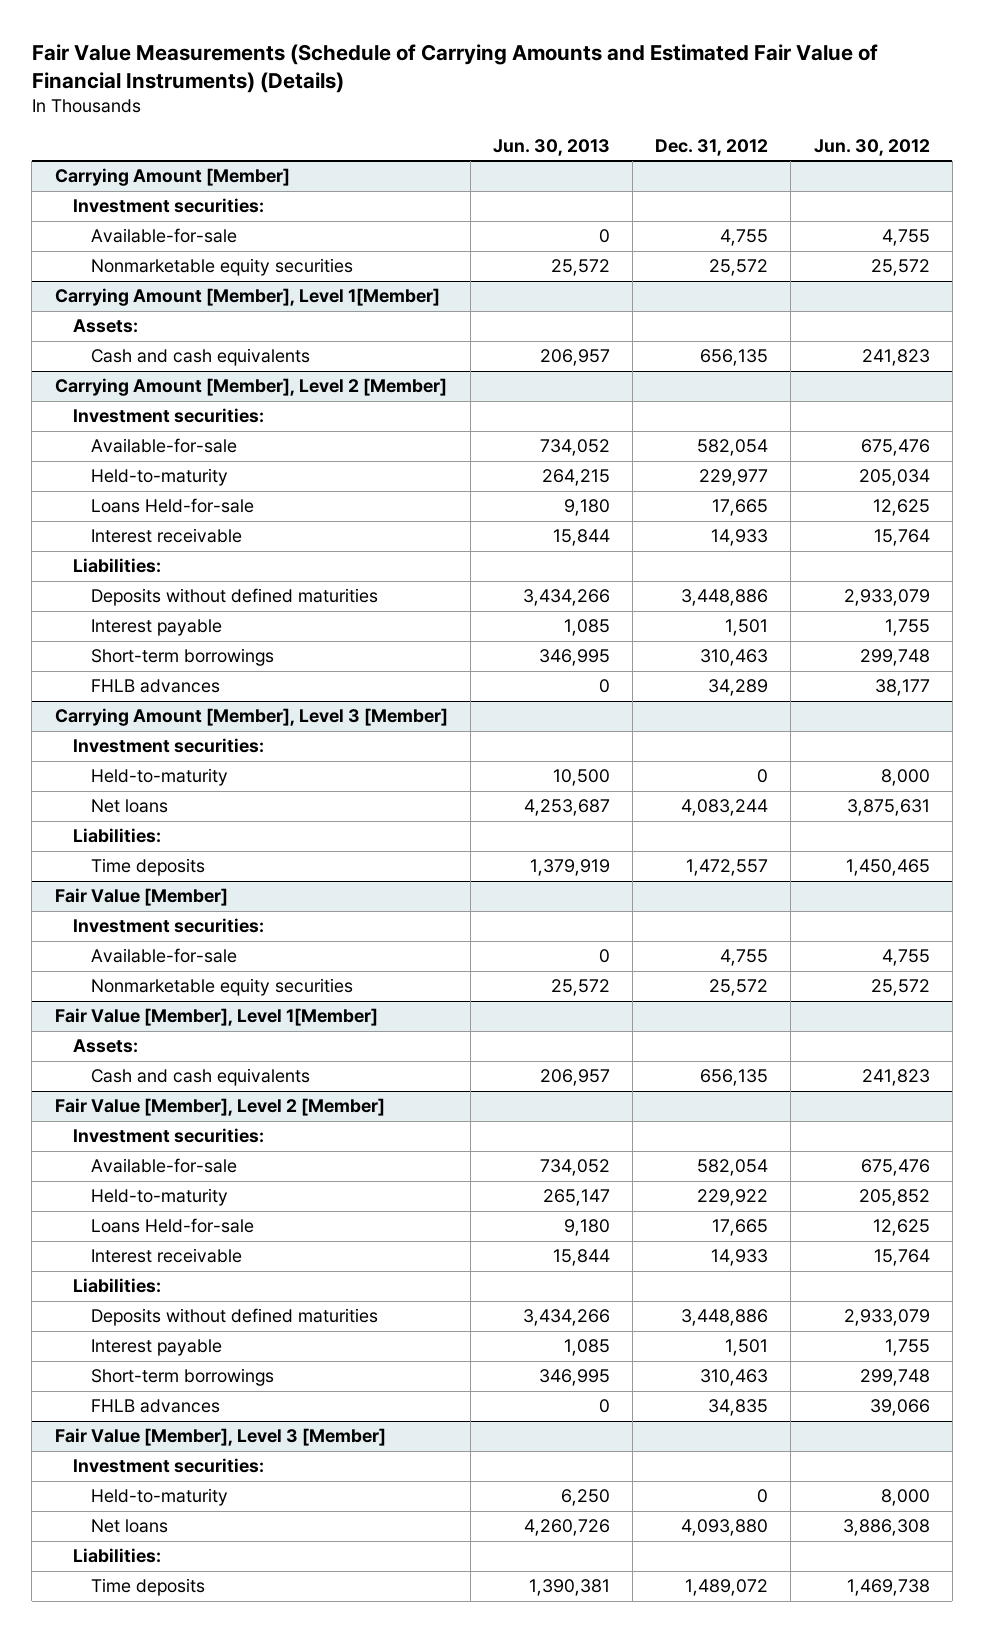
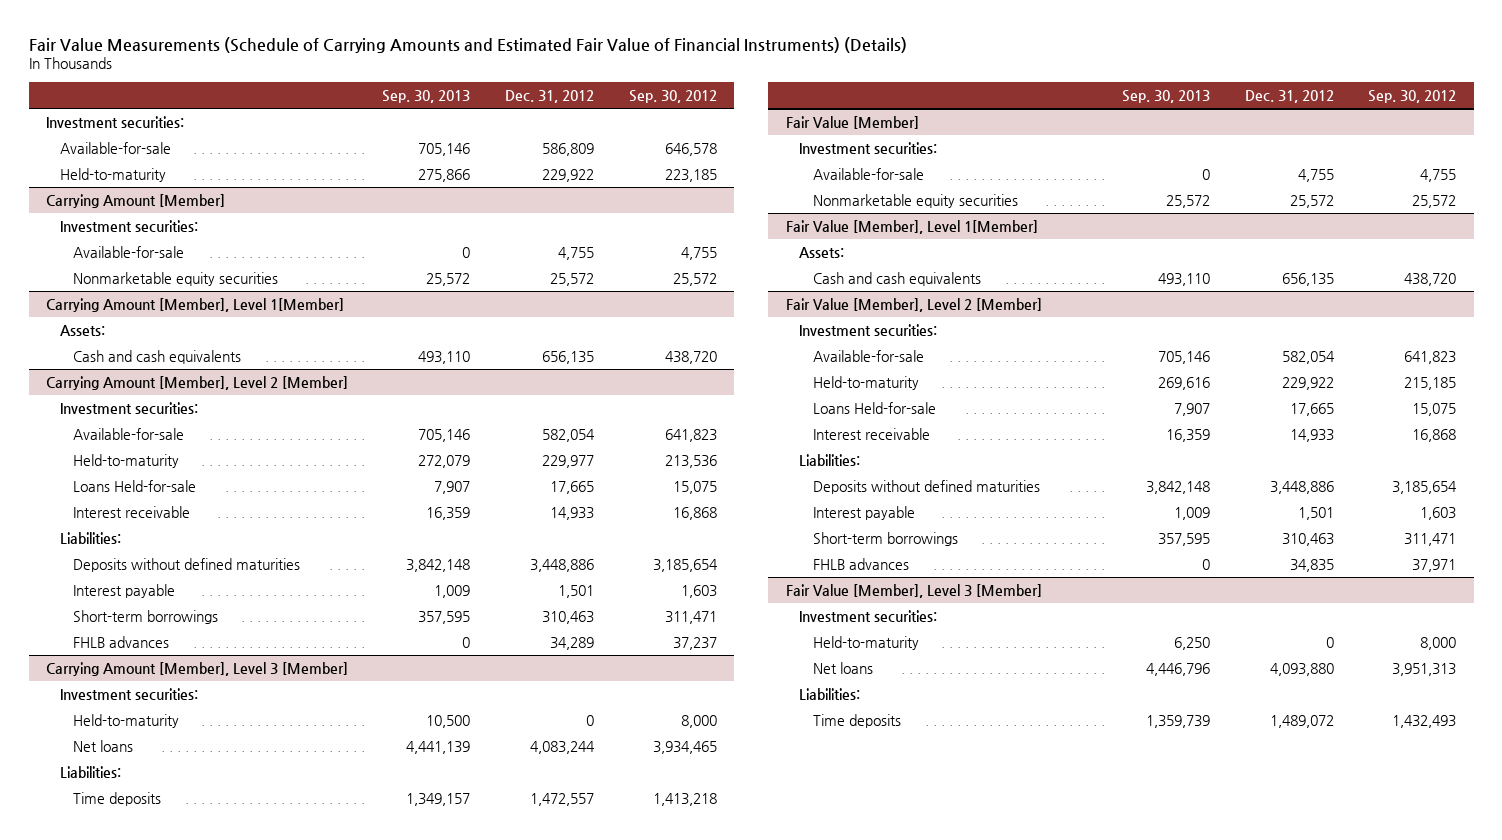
- | Jun. 30, 2013 | Dec. 31, 2012 | Jun. 30, 2012
+ | Sep. 30, 2013 | Dec. 31, 2012 | Sep. 30, 2012
+ Investment securities:
+ Available-for-sale | 705,146 | 586,809 | 646,578
+ Held-to-maturity | 275,866 | 229,922 | 223,185

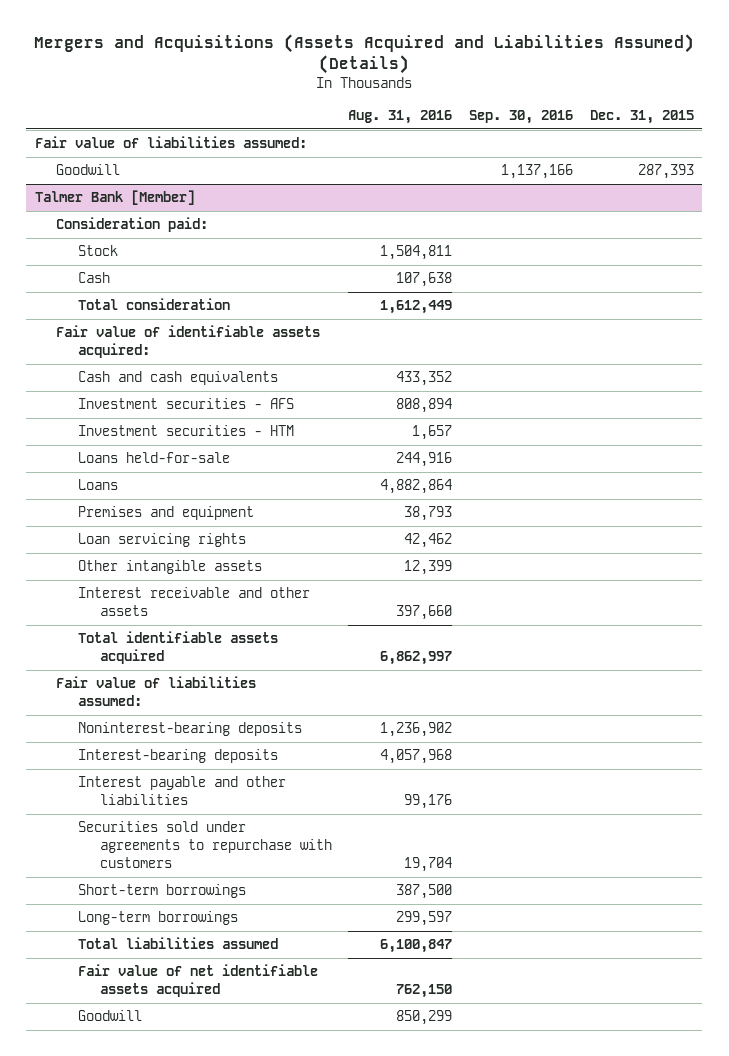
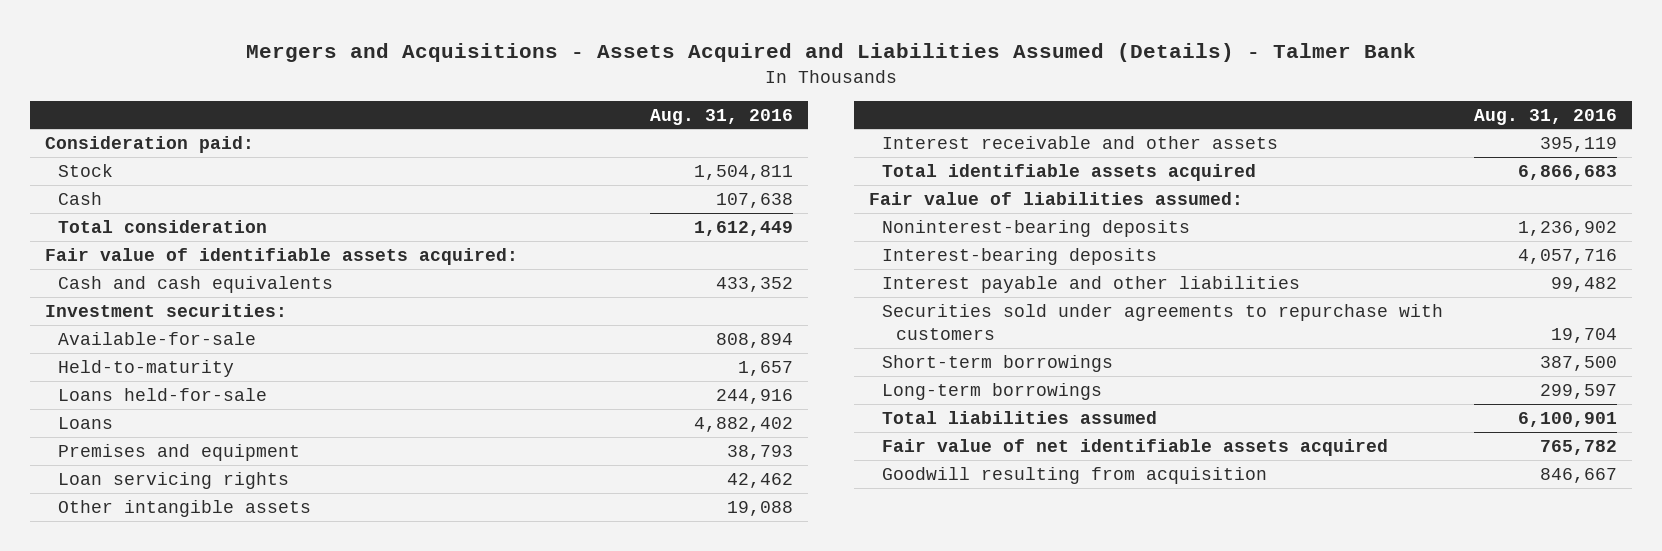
- Mergers and Acquisitions (Assets Acquired and Liabilities Assumed) (Details)
+ Mergers and Acquisitions - Assets Acquired and Liabilities Assumed (Details) - Talmer Bank
- | Aug. 31, 2016 | Sep. 30, 2016 | Dec. 31, 2015
+ | Aug. 31, 2016
- Fair value of liabilities assumed:
- Goodwill | | 1,137,166 | 287,393
- Talmer Bank [Member]
- Investment securities - AFS | 808,894 | |
- Investment securities - HTM | 1,657 | |
+ Investment securities:
+ Available-for-sale | 808,894
+ Held-to-maturity | 1,657
- Loans | 4,882,864 | |
+ Loans | 4,882,402
- Other intangible assets | 12,399 | |
- Interest receivable and other assets | 397,660 | |
- Total identifiable assets acquired | 6,862,997 | |
+ Other intangible assets | 19,088
+ Interest receivable and other assets | 395,119
+ Total identifiable assets acquired | 6,866,683
- Interest-bearing deposits | 4,057,968 | |
- Interest payable and other liabilities | 99,176 | |
+ Interest-bearing deposits | 4,057,716
+ Interest payable and other liabilities | 99,482
- Total liabilities assumed | 6,100,847 | |
- Fair value of net identifiable assets acquired | 762,150 | |
- Goodwill | 850,299 | |
+ Total liabilities assumed | 6,100,901
+ Fair value of net identifiable assets acquired | 765,782
+ Goodwill resulting from acquisition | 846,667

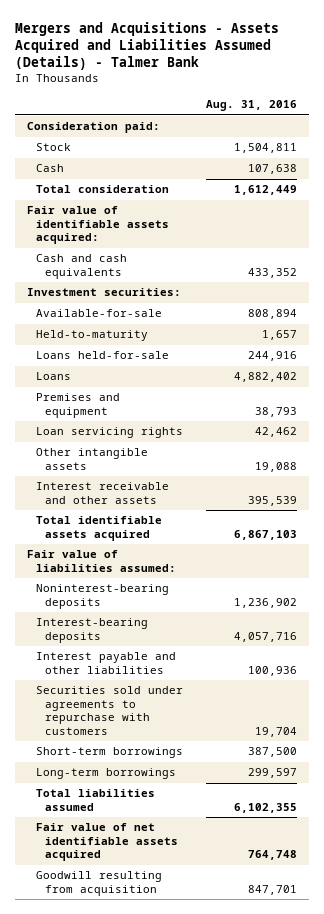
- Interest receivable and other assets | 395,119
- Total identifiable assets acquired | 6,866,683
+ Interest receivable and other assets | 395,539
+ Total identifiable assets acquired | 6,867,103
- Interest payable and other liabilities | 99,482
+ Interest payable and other liabilities | 100,936
- Total liabilities assumed | 6,100,901
- Fair value of net identifiable assets acquired | 765,782
- Goodwill resulting from acquisition | 846,667
+ Total liabilities assumed | 6,102,355
+ Fair value of net identifiable assets acquired | 764,748
+ Goodwill resulting from acquisition | 847,701

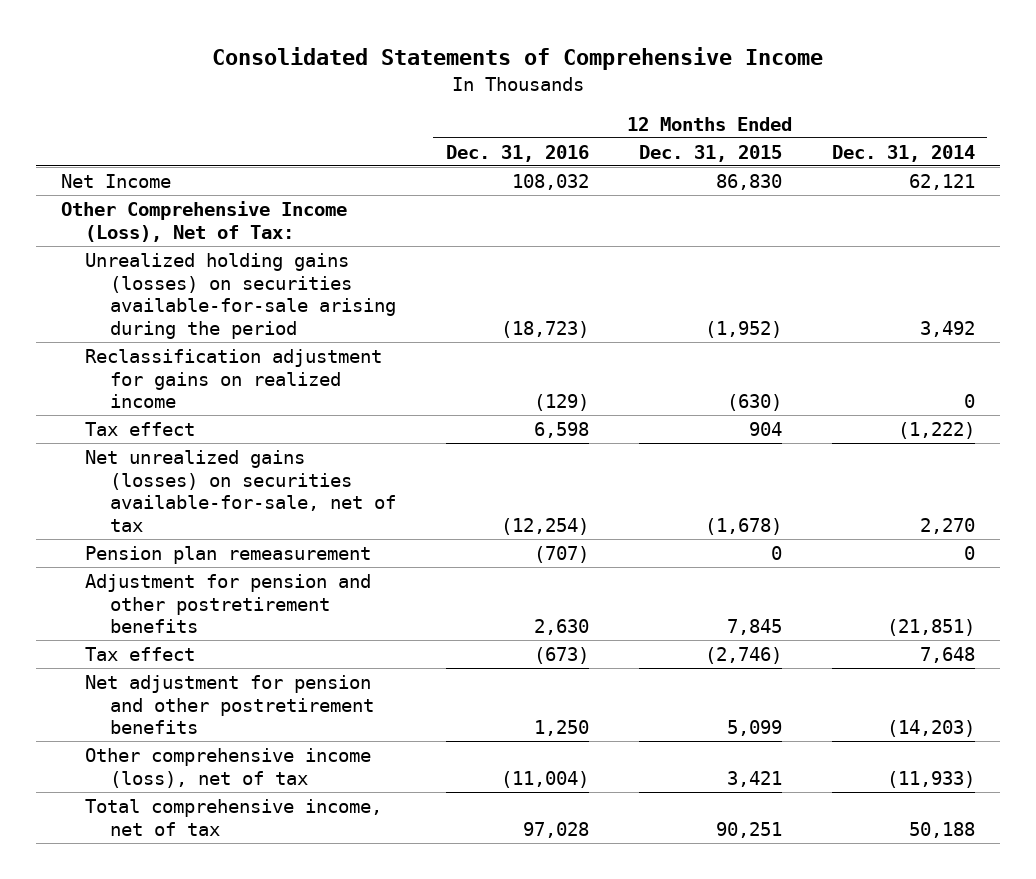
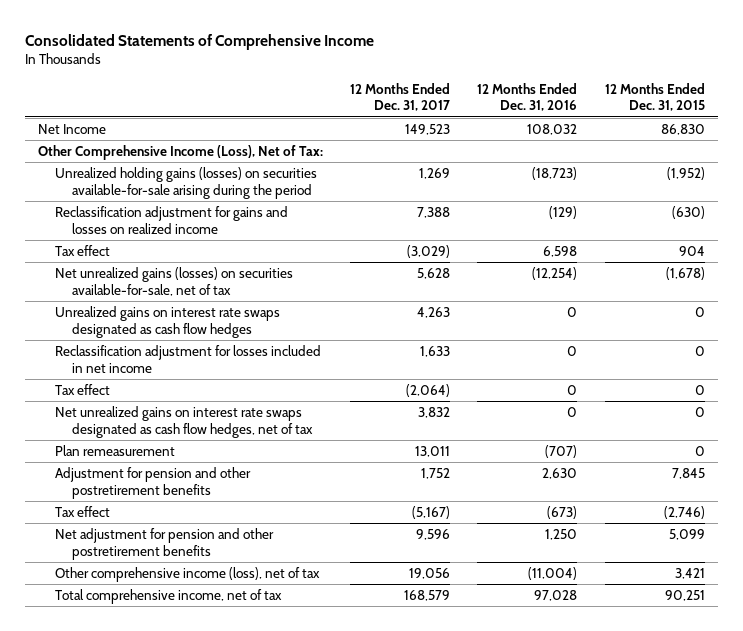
- | 12 Months Ended Dec. 31, 2016 | 12 Months Ended Dec. 31, 2015 | 12 Months Ended Dec. 31, 2014
+ | 12 Months Ended Dec. 31, 2017 | 12 Months Ended Dec. 31, 2016 | 12 Months Ended Dec. 31, 2015
- Reclassification adjustment for gains on realized income | (129) | (630) | 0
+ Reclassification adjustment for gains and losses on realized income | 7,388 | (129) | (630)
- Pension plan remeasurement | (707) | 0 | 0
+ Unrealized gains on interest rate swaps designated as cash flow hedges | 4,263 | 0 | 0
+ Reclassification adjustment for losses included in net income | 1,633 | 0 | 0
+ Tax effect | (2,064) | 0 | 0
+ Net unrealized gains on interest rate swaps designated as cash flow hedges, net of tax | 3,832 | 0 | 0
+ Plan remeasurement | 13,011 | (707) | 0

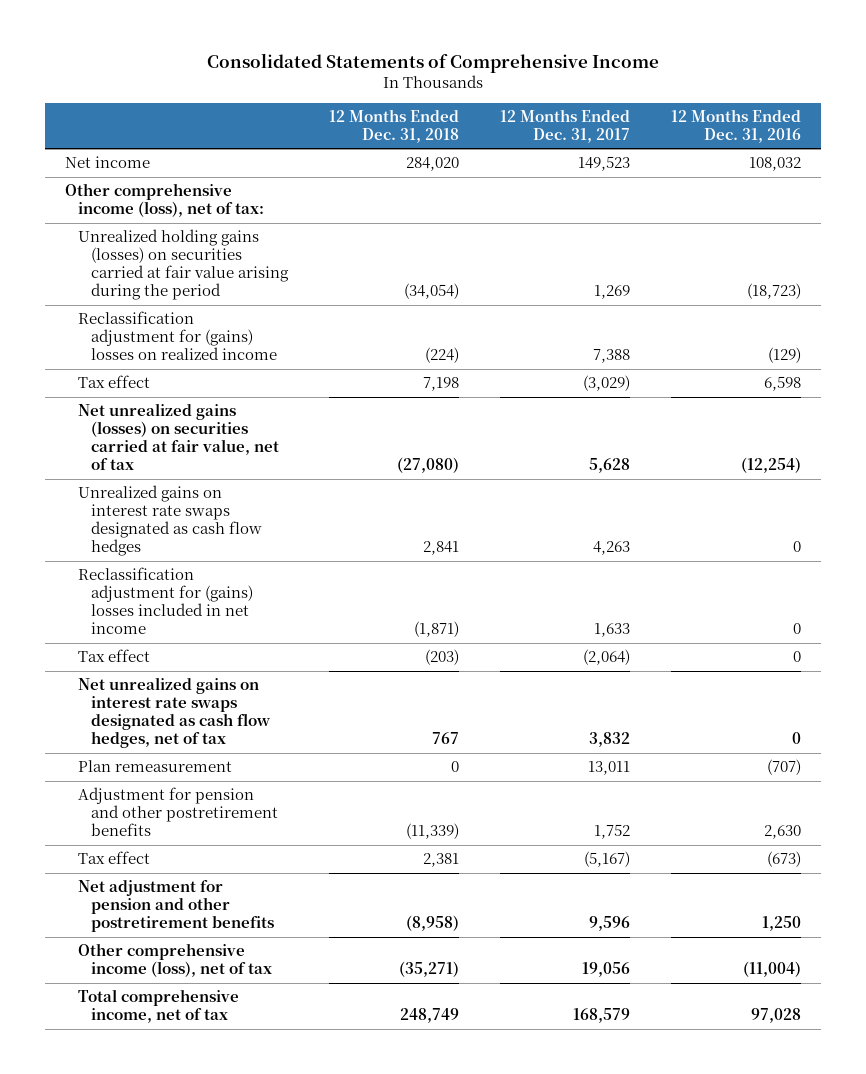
- | 12 Months Ended Dec. 31, 2017 | 12 Months Ended Dec. 31, 2016 | 12 Months Ended Dec. 31, 2015
+ | 12 Months Ended Dec. 31, 2018 | 12 Months Ended Dec. 31, 2017 | 12 Months Ended Dec. 31, 2016
- Net Income | 149,523 | 108,032 | 86,830
- Other Comprehensive Income (Loss), Net of Tax:
- Unrealized holding gains (losses) on securities available-for-sale arising during the period | 1,269 | (18,723) | (1,952)
- Reclassification adjustment for gains and losses on realized income | 7,388 | (129) | (630)
+ Net income | 284,020 | 149,523 | 108,032
+ Other comprehensive income (loss), net of tax:
+ Unrealized holding gains (losses) on securities carried at fair value arising during the period | (34,054) | 1,269 | (18,723)
+ Reclassification adjustment for (gains) losses on realized income | (224) | 7,388 | (129)
- Net unrealized gains (losses) on securities available-for-sale, net of tax | 5,628 | (12,254) | (1,678)
+ Net unrealized gains (losses) on securities carried at fair value, net of tax | (27,080) | 5,628 | (12,254)
- Reclassification adjustment for losses included in net income | 1,633 | 0 | 0
+ Reclassification adjustment for (gains) losses included in net income | (1,871) | 1,633 | 0

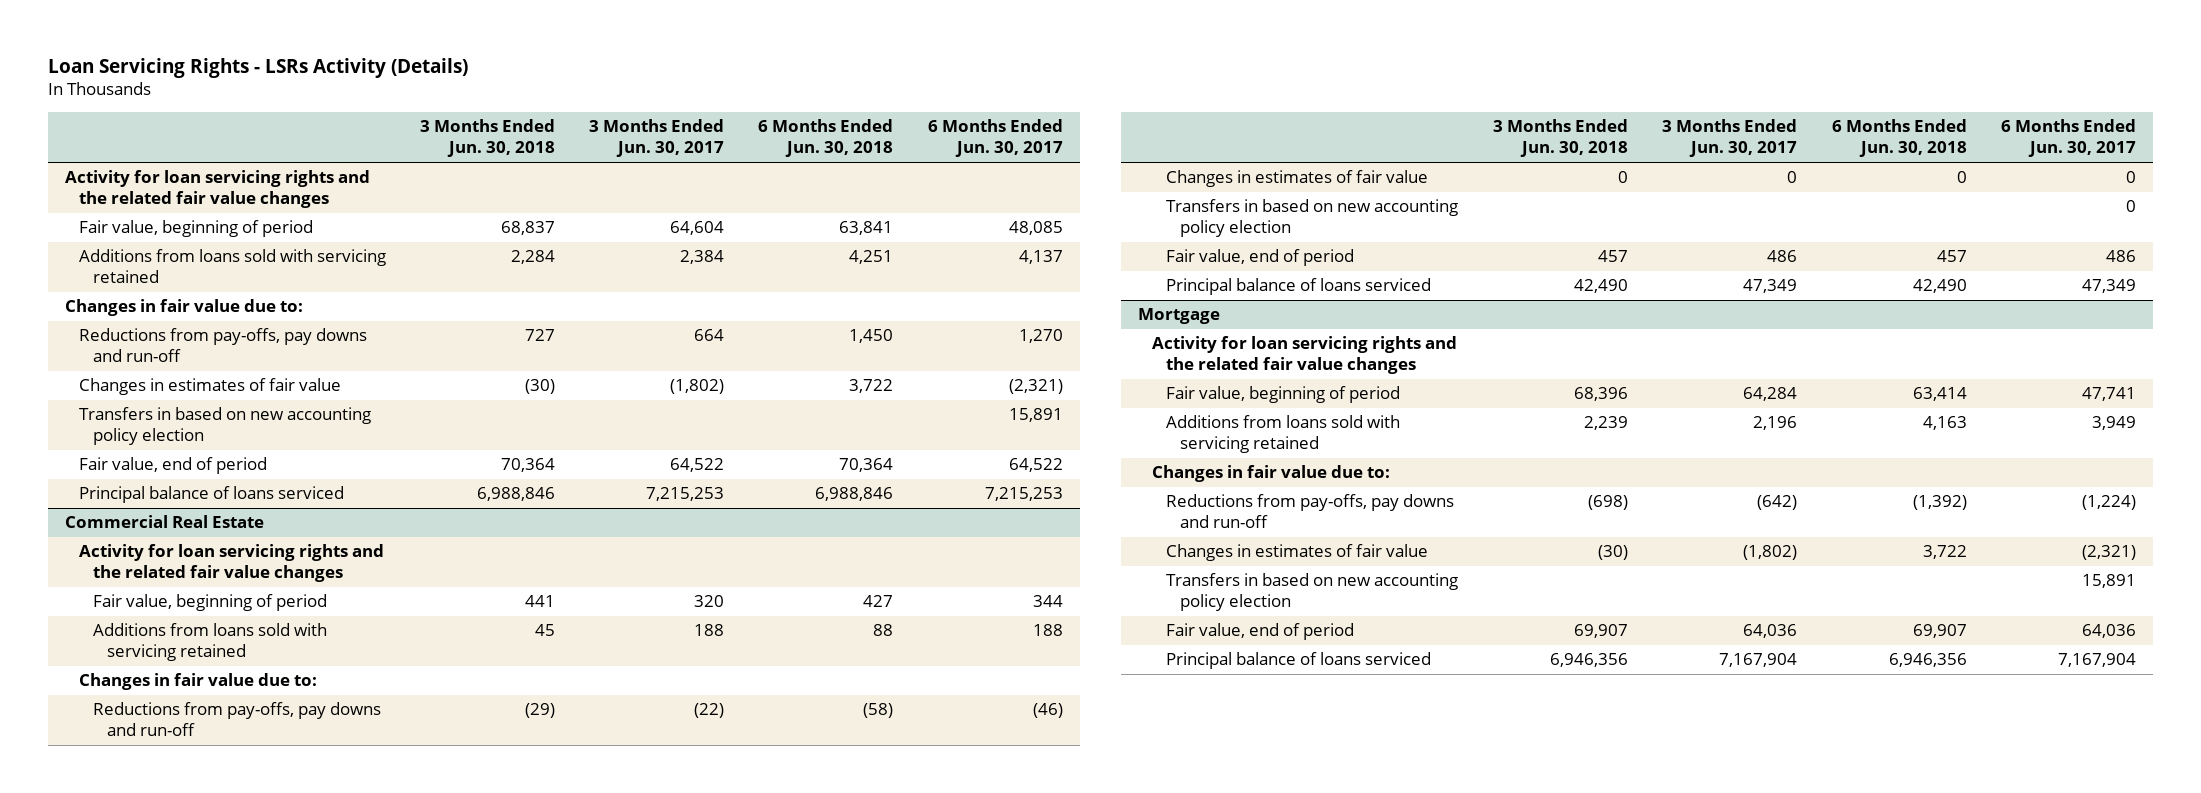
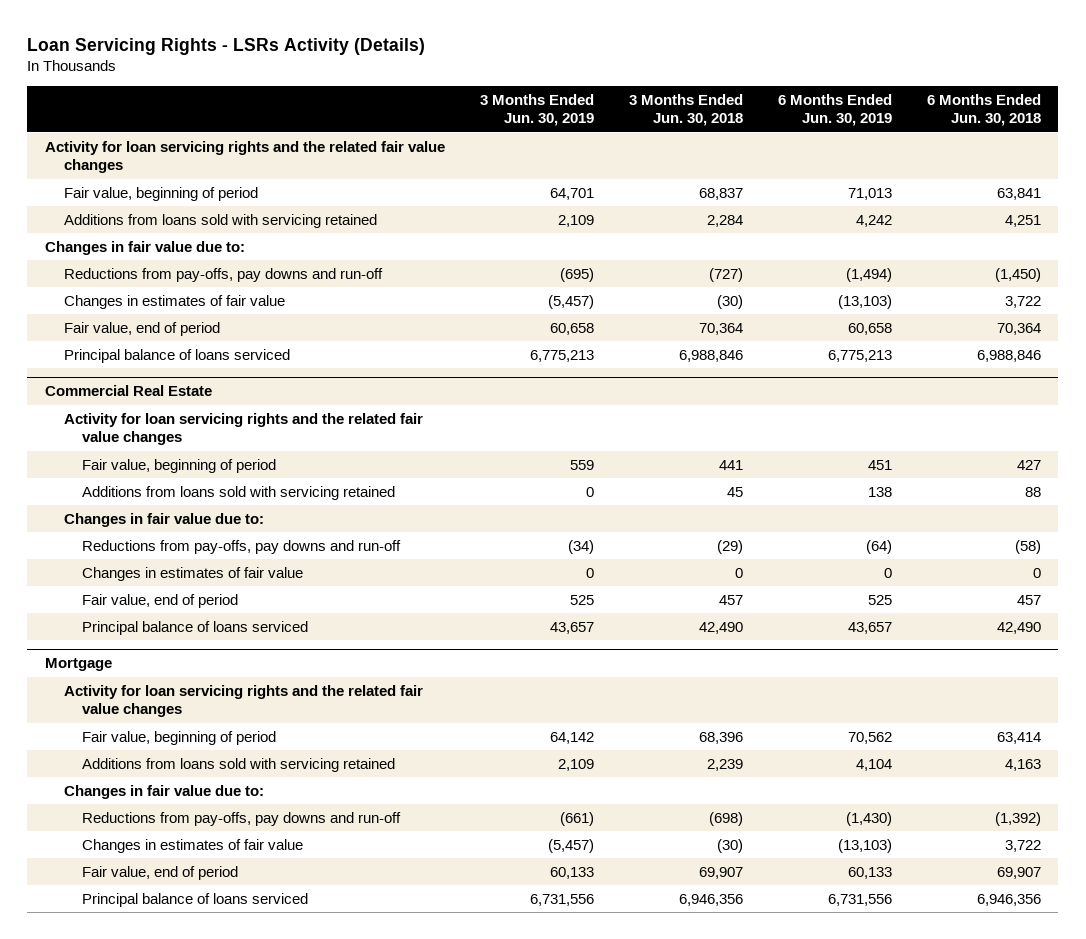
- | 3 Months Ended Jun. 30, 2018 | 3 Months Ended Jun. 30, 2017 | 6 Months Ended Jun. 30, 2018 | 6 Months Ended Jun. 30, 2017
+ | 3 Months Ended Jun. 30, 2019 | 3 Months Ended Jun. 30, 2018 | 6 Months Ended Jun. 30, 2019 | 6 Months Ended Jun. 30, 2018
- Reductions from pay-offs, pay downs and run-off | 727 | 664 | 1,450 | 1,270
+ Reductions from pay-offs, pay downs and run-off | (695) | (727) | (1,494) | (1,450)
- Transfers in based on new accounting policy election | | | | 15,891
@ Commercial Real Estate
- Transfers in based on new accounting policy election | | | | 0
@ Mortgage
- Transfers in based on new accounting policy election | | | | 15,891

